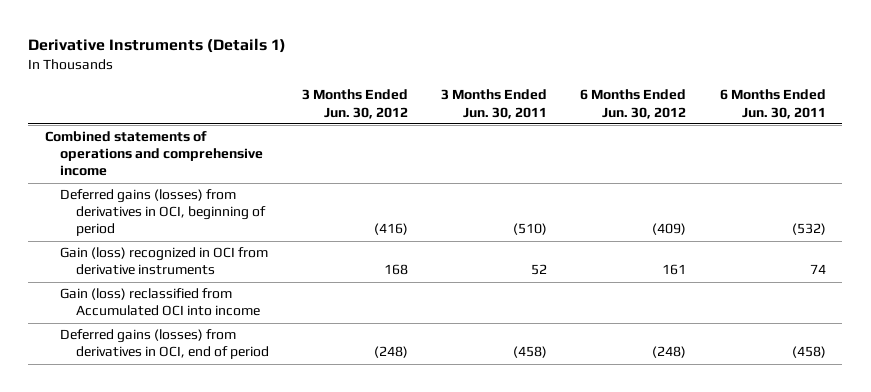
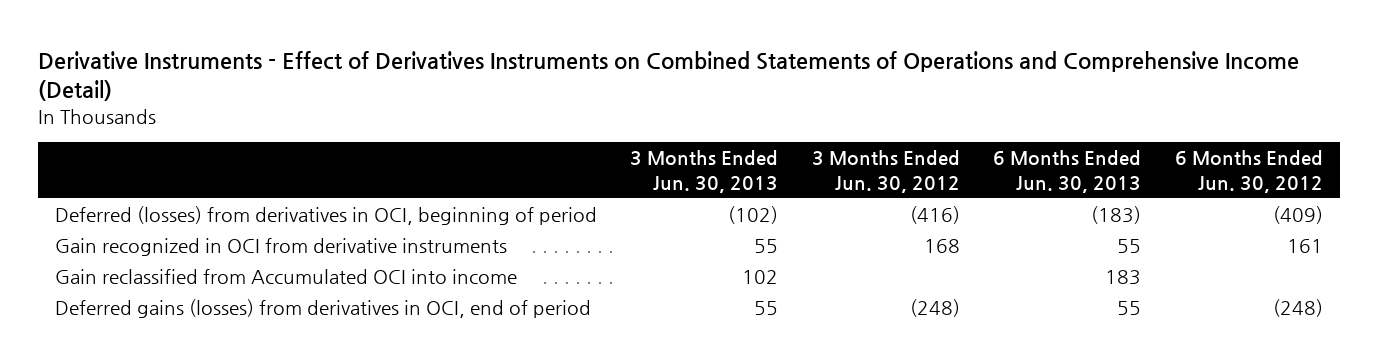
- Derivative Instruments (Details 1)
+ Derivative Instruments - Effect of Derivatives Instruments on Combined Statements of Operations and Comprehensive Income (Detail)
- | 3 Months Ended Jun. 30, 2012 | 3 Months Ended Jun. 30, 2011 | 6 Months Ended Jun. 30, 2012 | 6 Months Ended Jun. 30, 2011
+ | 3 Months Ended Jun. 30, 2013 | 3 Months Ended Jun. 30, 2012 | 6 Months Ended Jun. 30, 2013 | 6 Months Ended Jun. 30, 2012
- Combined statements of operations and comprehensive income
- Deferred gains (losses) from derivatives in OCI, beginning of period | (416) | (510) | (409) | (532)
- Gain (loss) recognized in OCI from derivative instruments | 168 | 52 | 161 | 74
- Gain (loss) reclassified from Accumulated OCI into income
+ Deferred (losses) from derivatives in OCI, beginning of period | (102) | (416) | (183) | (409)
+ Gain recognized in OCI from derivative instruments | 55 | 168 | 55 | 161
+ Gain reclassified from Accumulated OCI into income | 102 | | 183 |

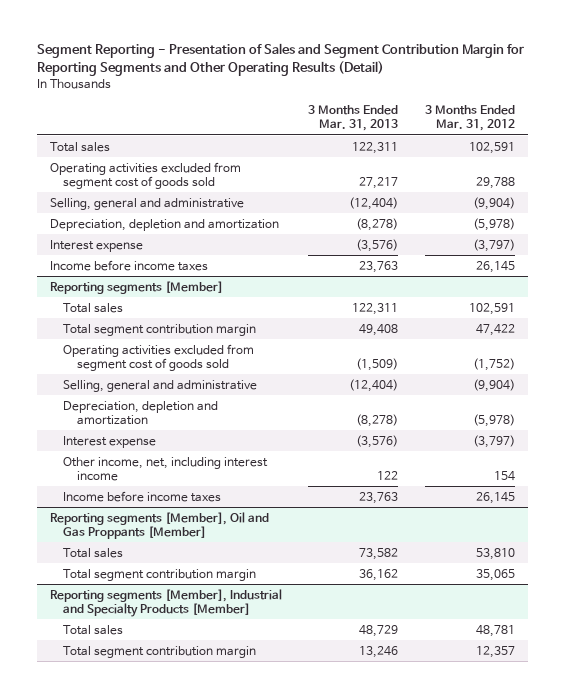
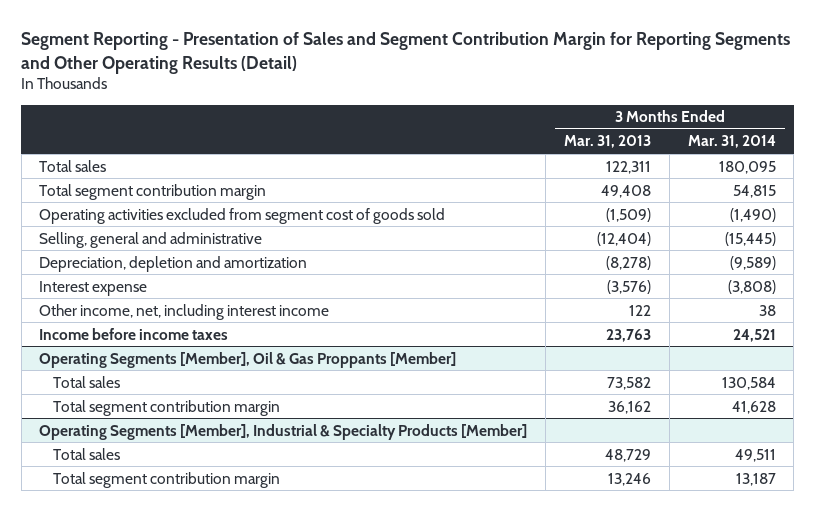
- | 3 Months Ended Mar. 31, 2013 | 3 Months Ended Mar. 31, 2012
+ | 3 Months Ended Mar. 31, 2013 | 3 Months Ended Mar. 31, 2014
- Operating activities excluded from segment cost of goods sold | 27,217 | 29,788
- Selling, general and administrative | (12,404) | (9,904)
- Depreciation, depletion and amortization | (8,278) | (5,978)
- Interest expense | (3,576) | (3,797)
- Income before income taxes | 23,763 | 26,145
- Reporting segments [Member]
- Total sales | 122,311 | 102,591
- Reporting segments [Member], Oil and Gas Proppants [Member]
+ Operating Segments [Member], Oil & Gas Proppants [Member]
- Reporting segments [Member], Industrial and Specialty Products [Member]
+ Operating Segments [Member], Industrial & Specialty Products [Member]

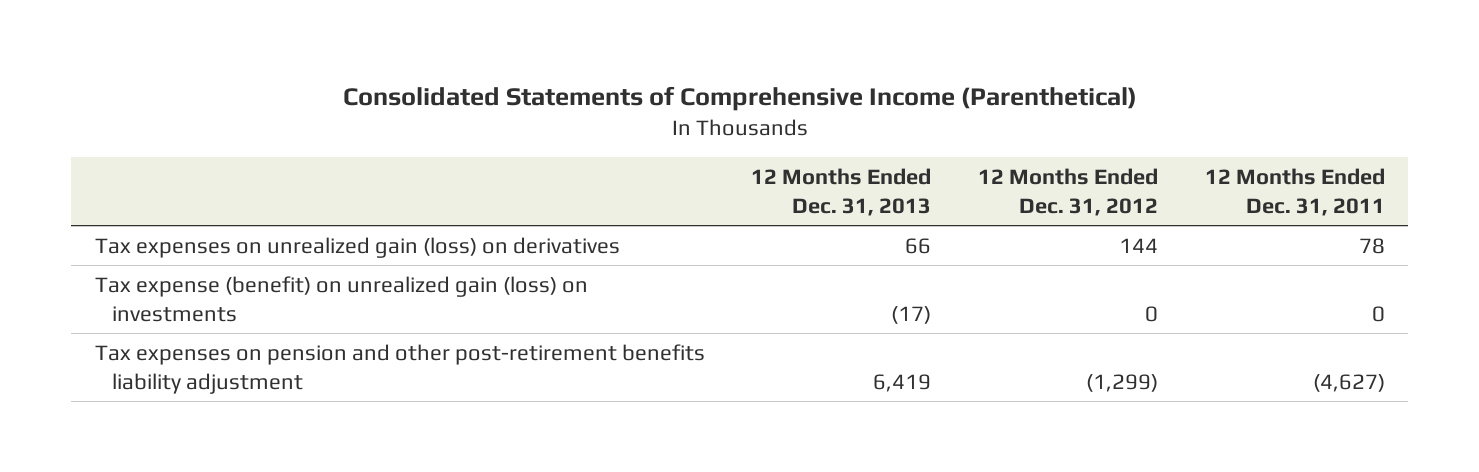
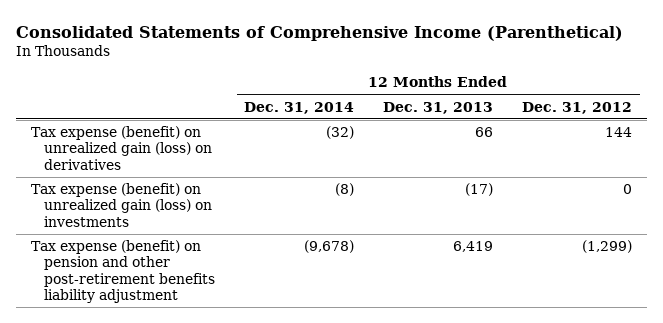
- | 12 Months Ended Dec. 31, 2013 | 12 Months Ended Dec. 31, 2012 | 12 Months Ended Dec. 31, 2011
+ | 12 Months Ended Dec. 31, 2014 | 12 Months Ended Dec. 31, 2013 | 12 Months Ended Dec. 31, 2012
- Tax expenses on unrealized gain (loss) on derivatives | 66 | 144 | 78
+ Tax expense (benefit) on unrealized gain (loss) on derivatives | (32) | 66 | 144
- Tax expenses on pension and other post-retirement benefits liability adjustment | 6,419 | (1,299) | (4,627)
+ Tax expense (benefit) on pension and other post-retirement benefits liability adjustment | (9,678) | 6,419 | (1,299)

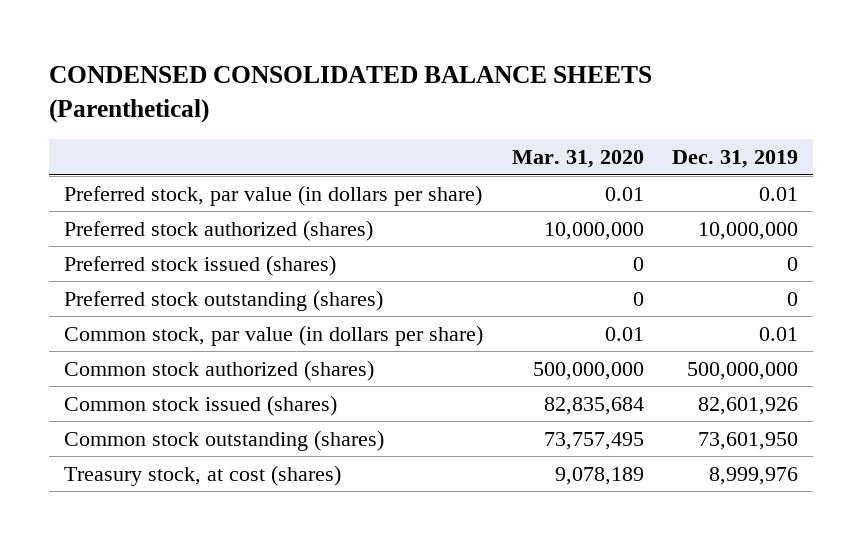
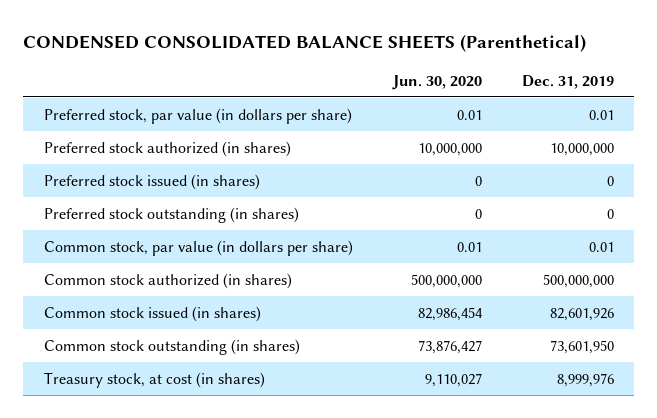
- | Mar. 31, 2020 | Dec. 31, 2019
+ | Jun. 30, 2020 | Dec. 31, 2019
- Preferred stock authorized (shares) | 10,000,000 | 10,000,000
- Preferred stock issued (shares) | 0 | 0
- Preferred stock outstanding (shares) | 0 | 0
+ Preferred stock authorized (in shares) | 10,000,000 | 10,000,000
+ Preferred stock issued (in shares) | 0 | 0
+ Preferred stock outstanding (in shares) | 0 | 0
- Common stock authorized (shares) | 500,000,000 | 500,000,000
- Common stock issued (shares) | 82,835,684 | 82,601,926
- Common stock outstanding (shares) | 73,757,495 | 73,601,950
- Treasury stock, at cost (shares) | 9,078,189 | 8,999,976
+ Common stock authorized (in shares) | 500,000,000 | 500,000,000
+ Common stock issued (in shares) | 82,986,454 | 82,601,926
+ Common stock outstanding (in shares) | 73,876,427 | 73,601,950
+ Treasury stock, at cost (in shares) | 9,110,027 | 8,999,976

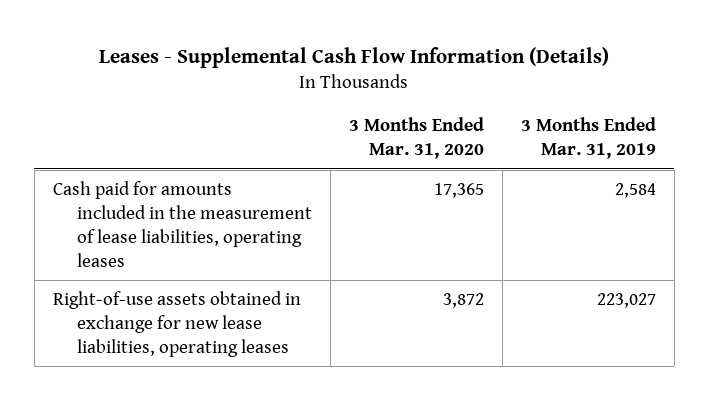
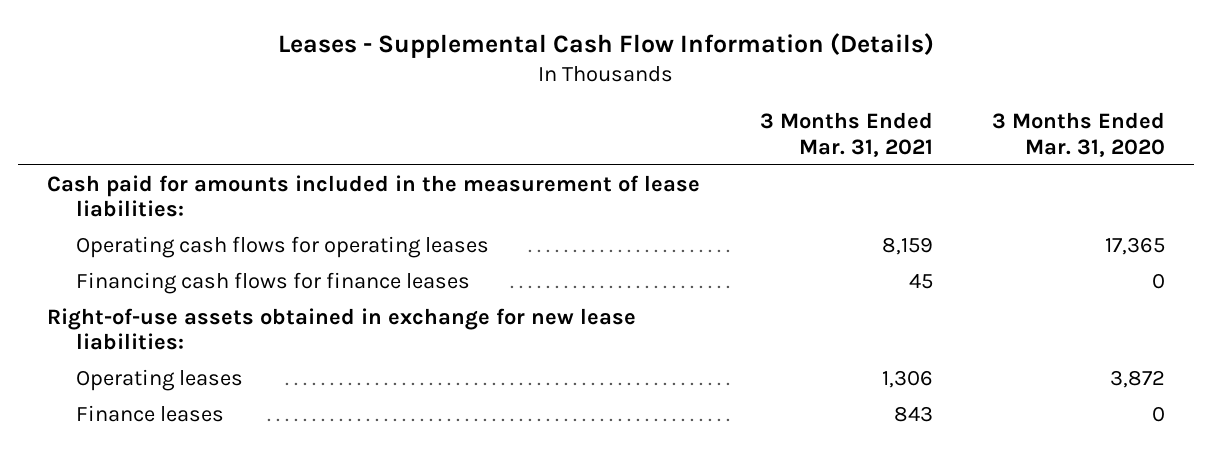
- | 3 Months Ended Mar. 31, 2020 | 3 Months Ended Mar. 31, 2019
+ | 3 Months Ended Mar. 31, 2021 | 3 Months Ended Mar. 31, 2020
- Cash paid for amounts included in the measurement of lease liabilities, operating leases | 17,365 | 2,584
- Right-of-use assets obtained in exchange for new lease liabilities, operating leases | 3,872 | 223,027
+ Cash paid for amounts included in the measurement of lease liabilities:
+ Operating cash flows for operating leases | 8,159 | 17,365
+ Financing cash flows for finance leases | 45 | 0
+ Right-of-use assets obtained in exchange for new lease liabilities:
+ Operating leases | 1,306 | 3,872
+ Finance leases | 843 | 0

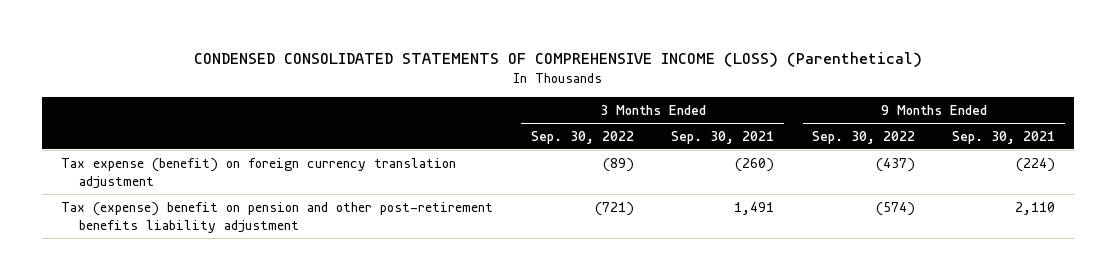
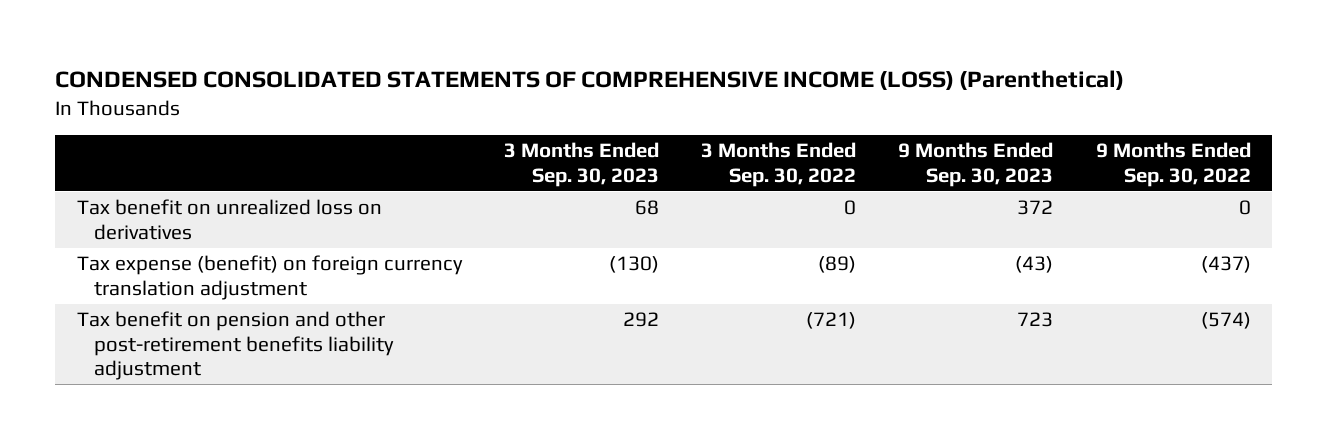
- | 3 Months Ended Sep. 30, 2022 | 3 Months Ended Sep. 30, 2021 | 9 Months Ended Sep. 30, 2022 | 9 Months Ended Sep. 30, 2021
+ | 3 Months Ended Sep. 30, 2023 | 3 Months Ended Sep. 30, 2022 | 9 Months Ended Sep. 30, 2023 | 9 Months Ended Sep. 30, 2022
+ Tax benefit on unrealized loss on derivatives | 68 | 0 | 372 | 0
- Tax (expense) benefit on pension and other post-retirement benefits liability adjustment | (721) | 1,491 | (574) | 2,110
+ Tax benefit on pension and other post-retirement benefits liability adjustment | 292 | (721) | 723 | (574)

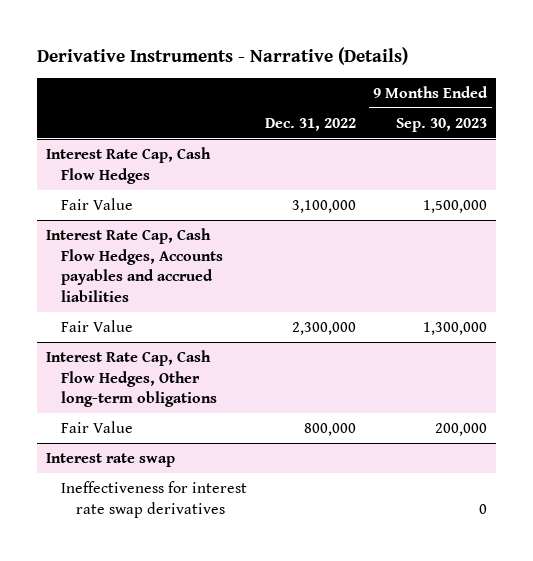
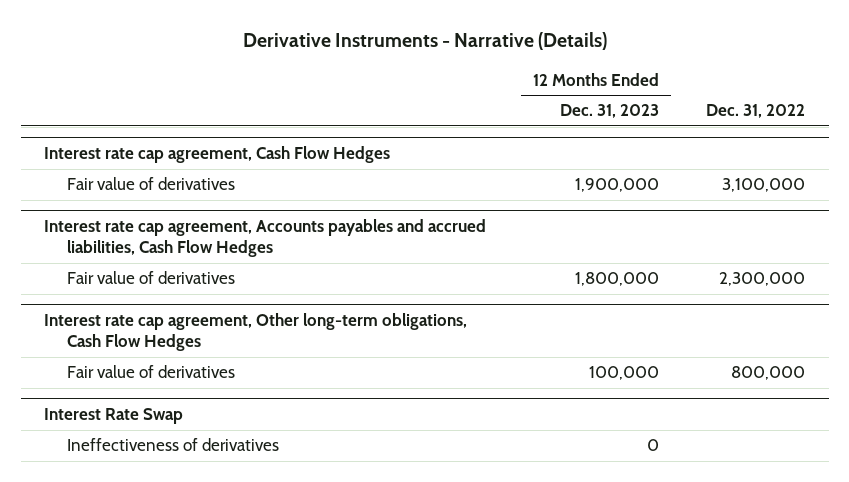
- | Dec. 31, 2022 | 9 Months Ended Sep. 30, 2023
+ | 12 Months Ended Dec. 31, 2023 | Dec. 31, 2022
- Interest Rate Cap, Cash Flow Hedges
- Fair Value | 3,100,000 | 1,500,000
- Interest Rate Cap, Cash Flow Hedges, Accounts payables and accrued liabilities
- Fair Value | 2,300,000 | 1,300,000
- Interest Rate Cap, Cash Flow Hedges, Other long-term obligations
- Fair Value | 800,000 | 200,000
- Interest rate swap
- Ineffectiveness for interest rate swap derivatives | | 0
+ Interest rate cap agreement, Cash Flow Hedges
+ Fair value of derivatives | 1,900,000 | 3,100,000
+ Interest rate cap agreement, Accounts payables and accrued liabilities, Cash Flow Hedges
+ Fair value of derivatives | 1,800,000 | 2,300,000
+ Interest rate cap agreement, Other long-term obligations, Cash Flow Hedges
+ Fair value of derivatives | 100,000 | 800,000
+ Interest Rate Swap
+ Ineffectiveness of derivatives | 0 |

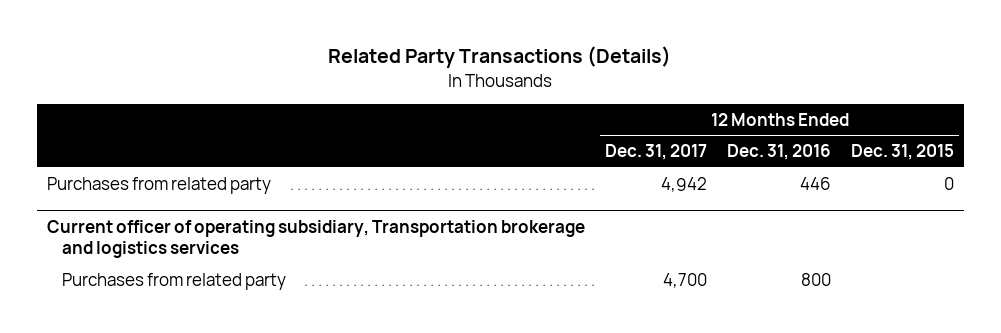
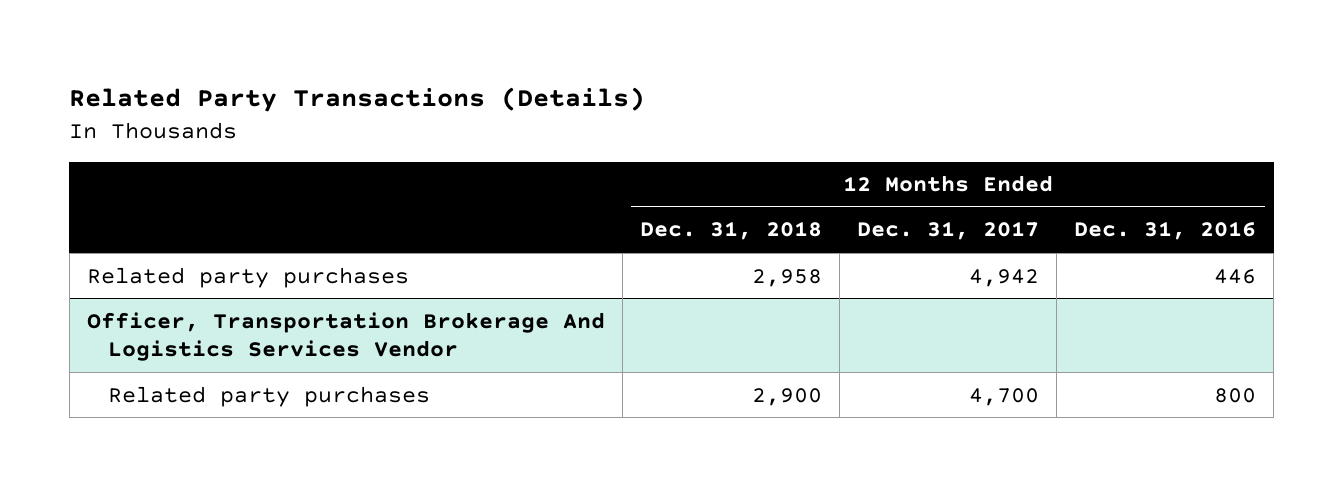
- | 12 Months Ended Dec. 31, 2017 | 12 Months Ended Dec. 31, 2016 | 12 Months Ended Dec. 31, 2015
+ | 12 Months Ended Dec. 31, 2018 | 12 Months Ended Dec. 31, 2017 | 12 Months Ended Dec. 31, 2016
- Purchases from related party | 4,942 | 446 | 0
- Current officer of operating subsidiary, Transportation brokerage and logistics services
- Purchases from related party | 4,700 | 800 |
+ Related party purchases | 2,958 | 4,942 | 446
+ Officer, Transportation Brokerage And Logistics Services Vendor
+ Related party purchases | 2,900 | 4,700 | 800

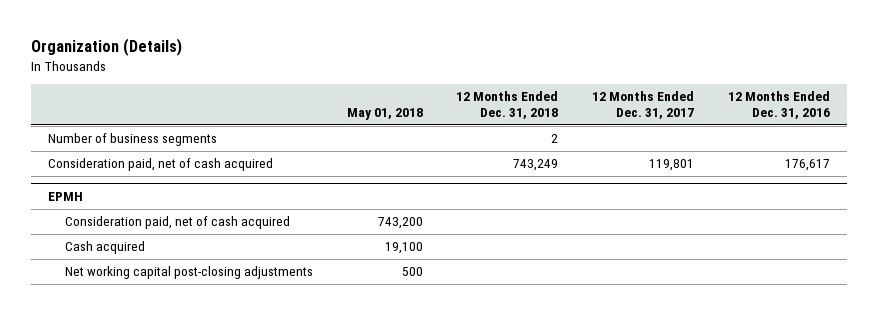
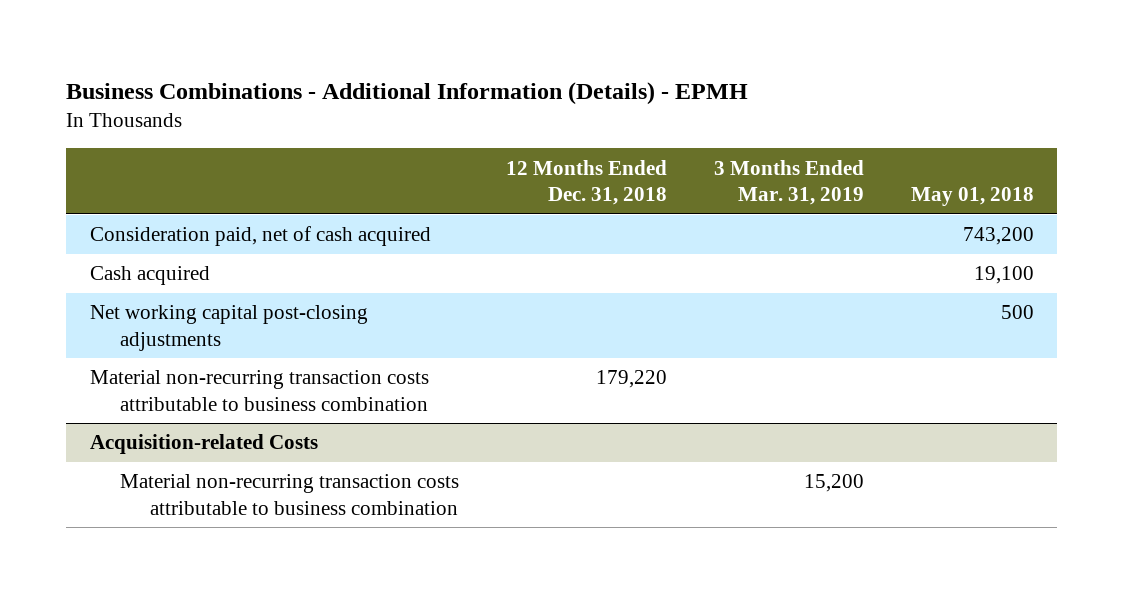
- Organization (Details)
+ Business Combinations - Additional Information (Details) - EPMH
- | May 01, 2018 | 12 Months Ended Dec. 31, 2018 | 12 Months Ended Dec. 31, 2017 | 12 Months Ended Dec. 31, 2016
+ | 12 Months Ended Dec. 31, 2018 | 3 Months Ended Mar. 31, 2019 | May 01, 2018
- Number of business segments | | 2 | |
- Consideration paid, net of cash acquired | | 743,249 | 119,801 | 176,617
- EPMH
+ Material non-recurring transaction costs attributable to business combination | 179,220 | |
+ Acquisition-related Costs
+ Material non-recurring transaction costs attributable to business combination | | 15,200 |

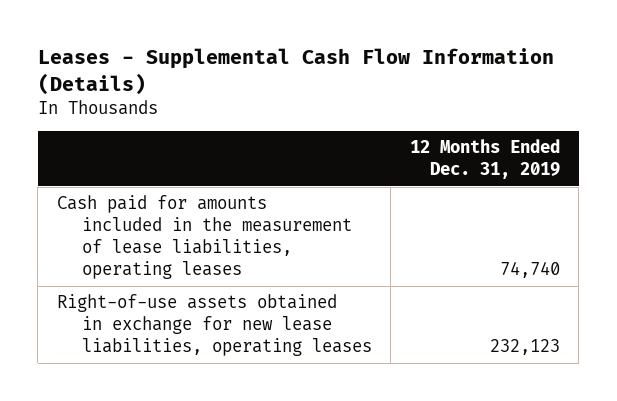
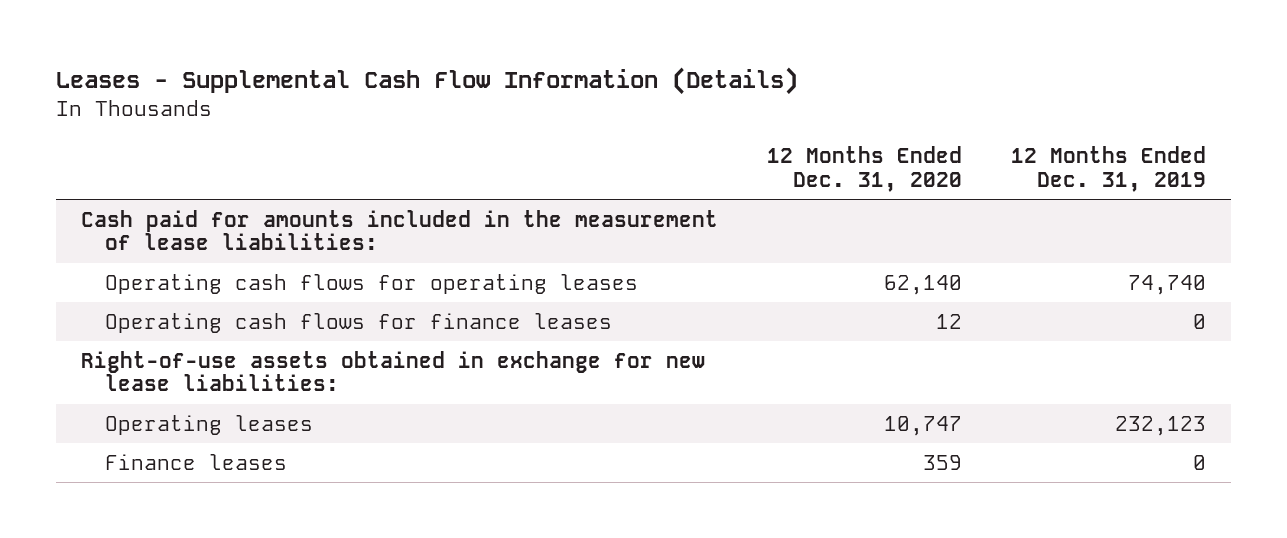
- | 12 Months Ended Dec. 31, 2019
+ | 12 Months Ended Dec. 31, 2020 | 12 Months Ended Dec. 31, 2019
- Cash paid for amounts included in the measurement of lease liabilities, operating leases | 74,740
- Right-of-use assets obtained in exchange for new lease liabilities, operating leases | 232,123
+ Cash paid for amounts included in the measurement of lease liabilities:
+ Operating cash flows for operating leases | 62,140 | 74,740
+ Operating cash flows for finance leases | 12 | 0
+ Right-of-use assets obtained in exchange for new lease liabilities:
+ Operating leases | 10,747 | 232,123
+ Finance leases | 359 | 0

